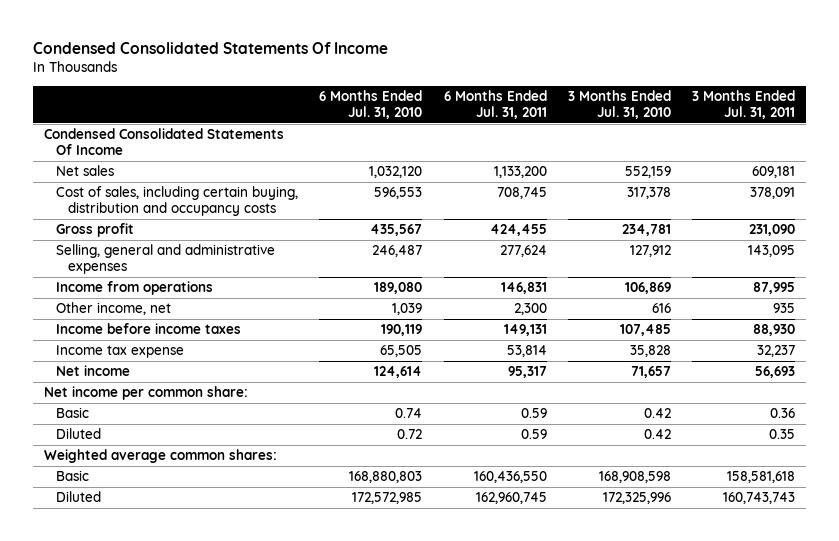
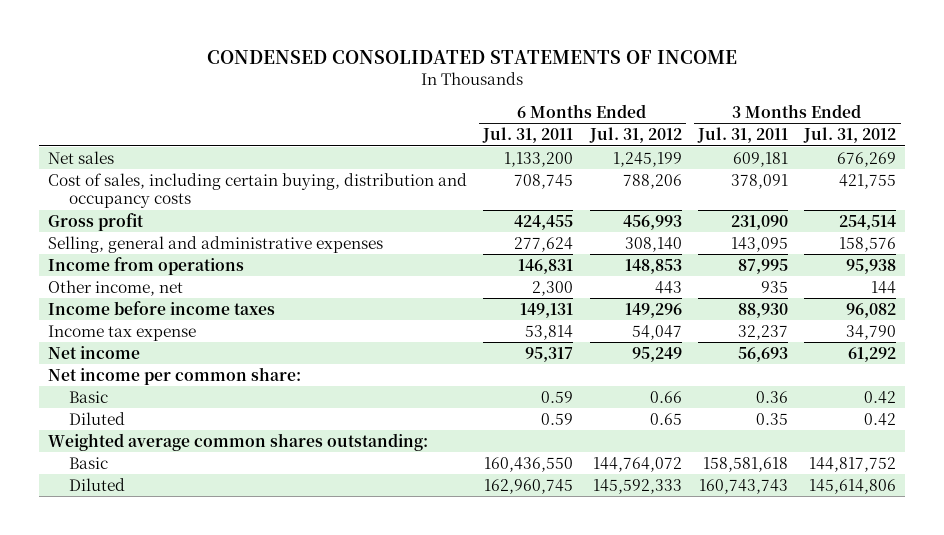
- Condensed Consolidated Statements Of Income
+ CONDENSED CONSOLIDATED STATEMENTS OF INCOME
- | 6 Months Ended Jul. 31, 2010 | 6 Months Ended Jul. 31, 2011 | 3 Months Ended Jul. 31, 2010 | 3 Months Ended Jul. 31, 2011
+ | 6 Months Ended Jul. 31, 2011 | 6 Months Ended Jul. 31, 2012 | 3 Months Ended Jul. 31, 2011 | 3 Months Ended Jul. 31, 2012
- Condensed Consolidated Statements Of Income
- Weighted average common shares:
+ Weighted average common shares outstanding:

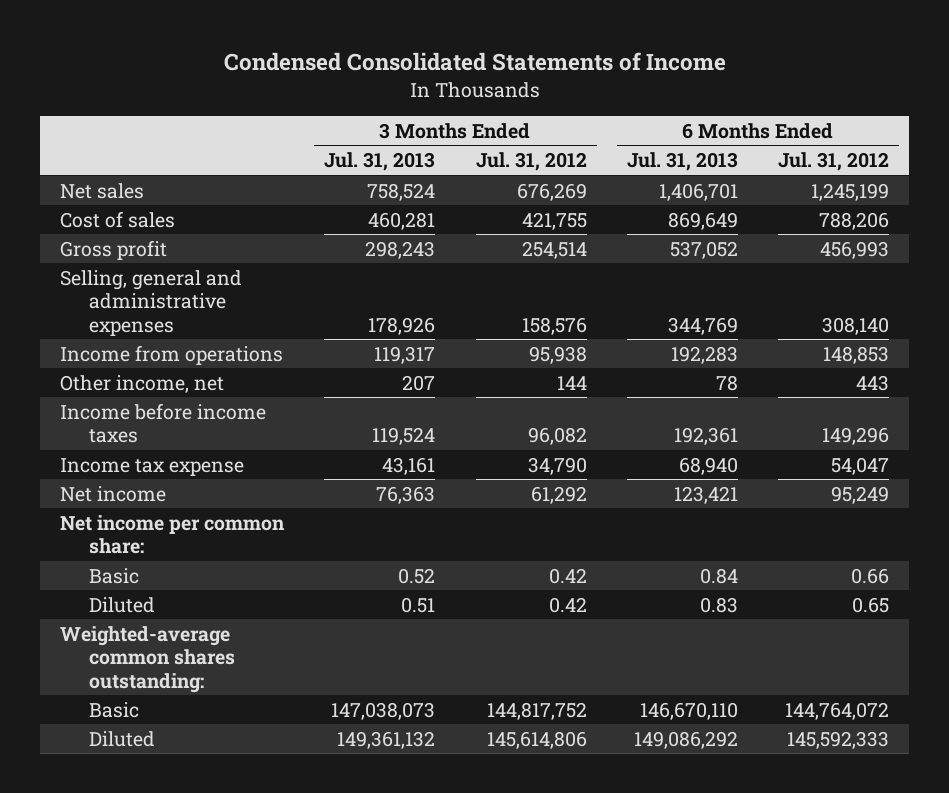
- CONDENSED CONSOLIDATED STATEMENTS OF INCOME
+ Condensed Consolidated Statements of Income
- | 6 Months Ended Jul. 31, 2011 | 6 Months Ended Jul. 31, 2012 | 3 Months Ended Jul. 31, 2011 | 3 Months Ended Jul. 31, 2012
+ | 3 Months Ended Jul. 31, 2013 | 3 Months Ended Jul. 31, 2012 | 6 Months Ended Jul. 31, 2013 | 6 Months Ended Jul. 31, 2012
- Cost of sales, including certain buying, distribution and occupancy costs | 708,745 | 788,206 | 378,091 | 421,755
+ Cost of sales | 460,281 | 421,755 | 869,649 | 788,206
- Weighted average common shares outstanding:
+ Weighted-average common shares outstanding:

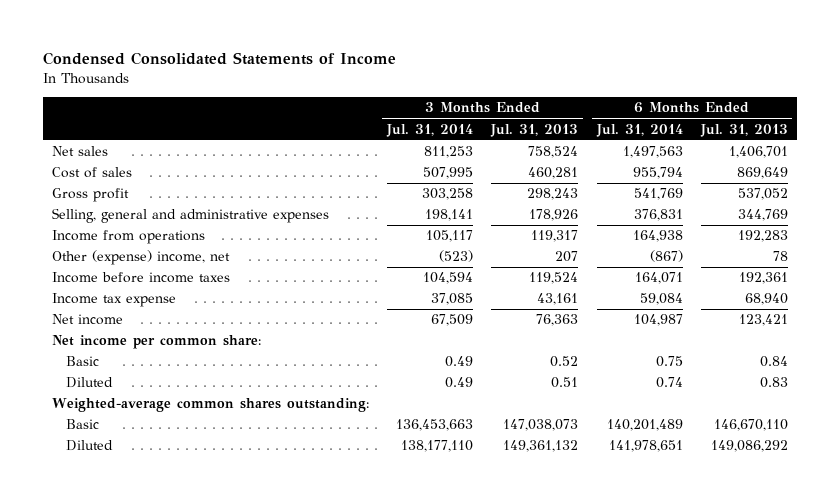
- | 3 Months Ended Jul. 31, 2013 | 3 Months Ended Jul. 31, 2012 | 6 Months Ended Jul. 31, 2013 | 6 Months Ended Jul. 31, 2012
+ | 3 Months Ended Jul. 31, 2014 | 3 Months Ended Jul. 31, 2013 | 6 Months Ended Jul. 31, 2014 | 6 Months Ended Jul. 31, 2013
- Other income, net | 207 | 144 | 78 | 443
+ Other (expense) income, net | (523) | 207 | (867) | 78

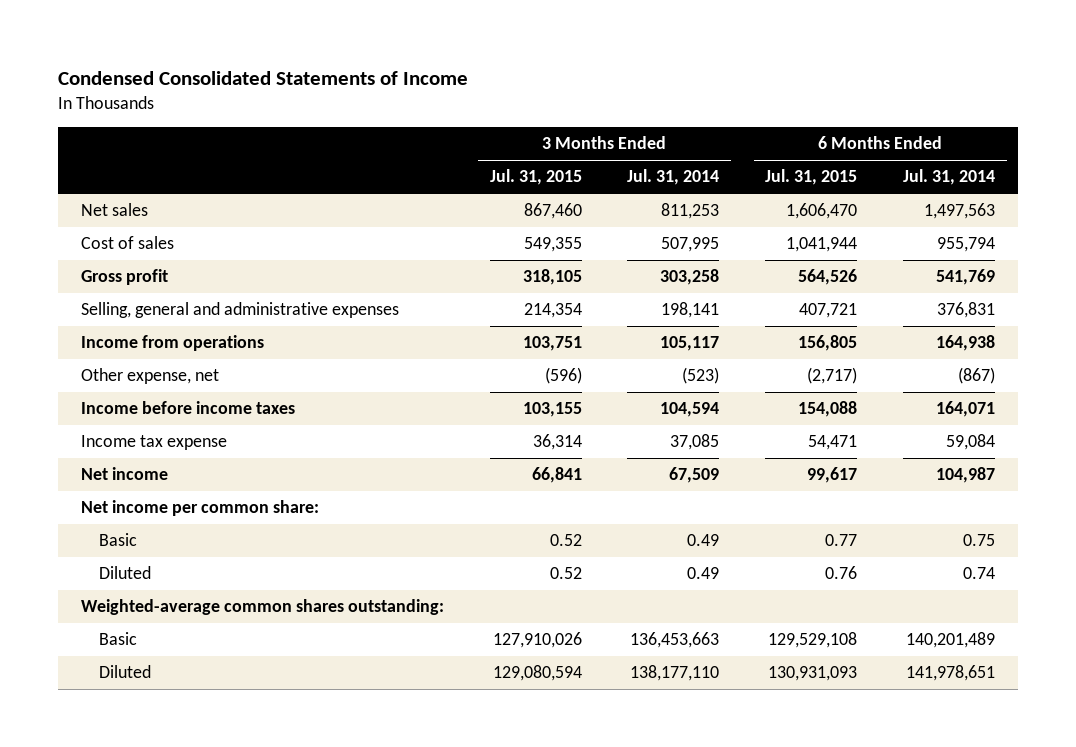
- | 3 Months Ended Jul. 31, 2014 | 3 Months Ended Jul. 31, 2013 | 6 Months Ended Jul. 31, 2014 | 6 Months Ended Jul. 31, 2013
+ | 3 Months Ended Jul. 31, 2015 | 3 Months Ended Jul. 31, 2014 | 6 Months Ended Jul. 31, 2015 | 6 Months Ended Jul. 31, 2014
- Other (expense) income, net | (523) | 207 | (867) | 78
+ Other expense, net | (596) | (523) | (2,717) | (867)

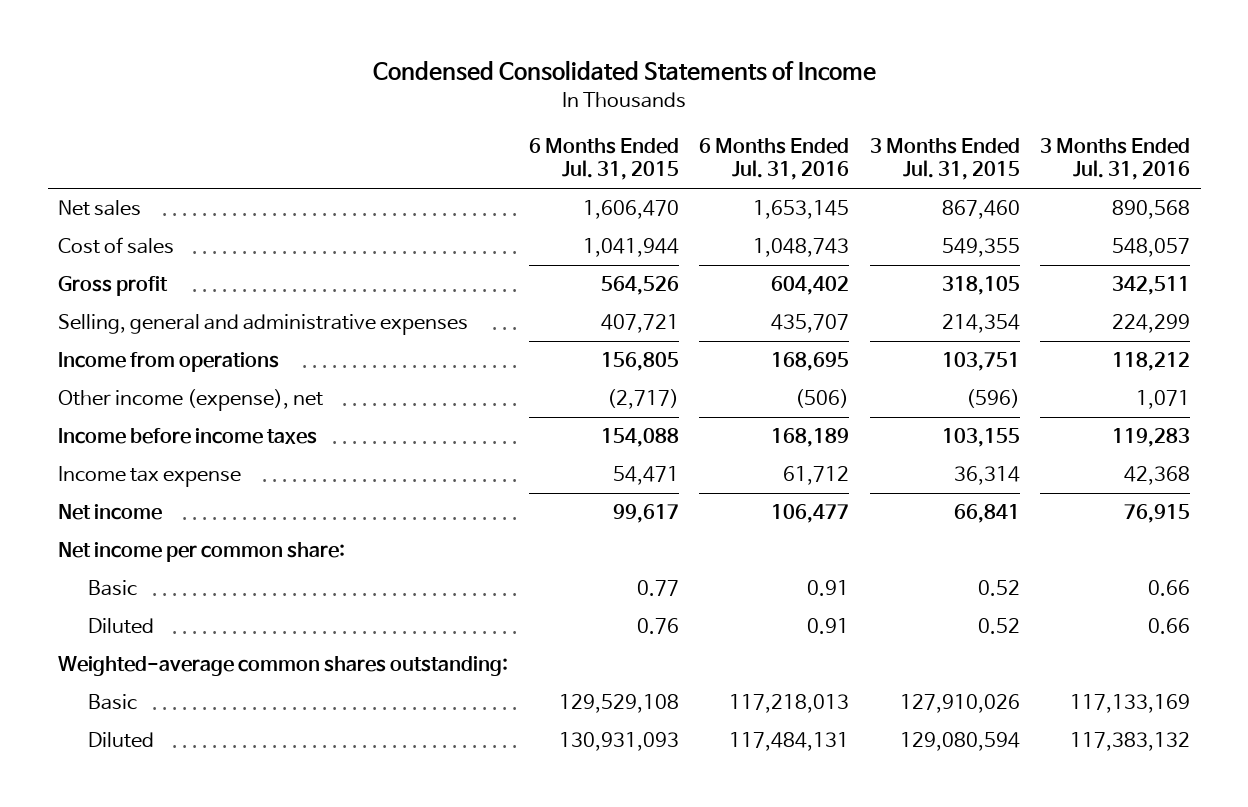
- | 3 Months Ended Jul. 31, 2015 | 3 Months Ended Jul. 31, 2014 | 6 Months Ended Jul. 31, 2015 | 6 Months Ended Jul. 31, 2014
+ | 6 Months Ended Jul. 31, 2015 | 6 Months Ended Jul. 31, 2016 | 3 Months Ended Jul. 31, 2015 | 3 Months Ended Jul. 31, 2016
- Other expense, net | (596) | (523) | (2,717) | (867)
+ Other income (expense), net | (2,717) | (506) | (596) | 1,071

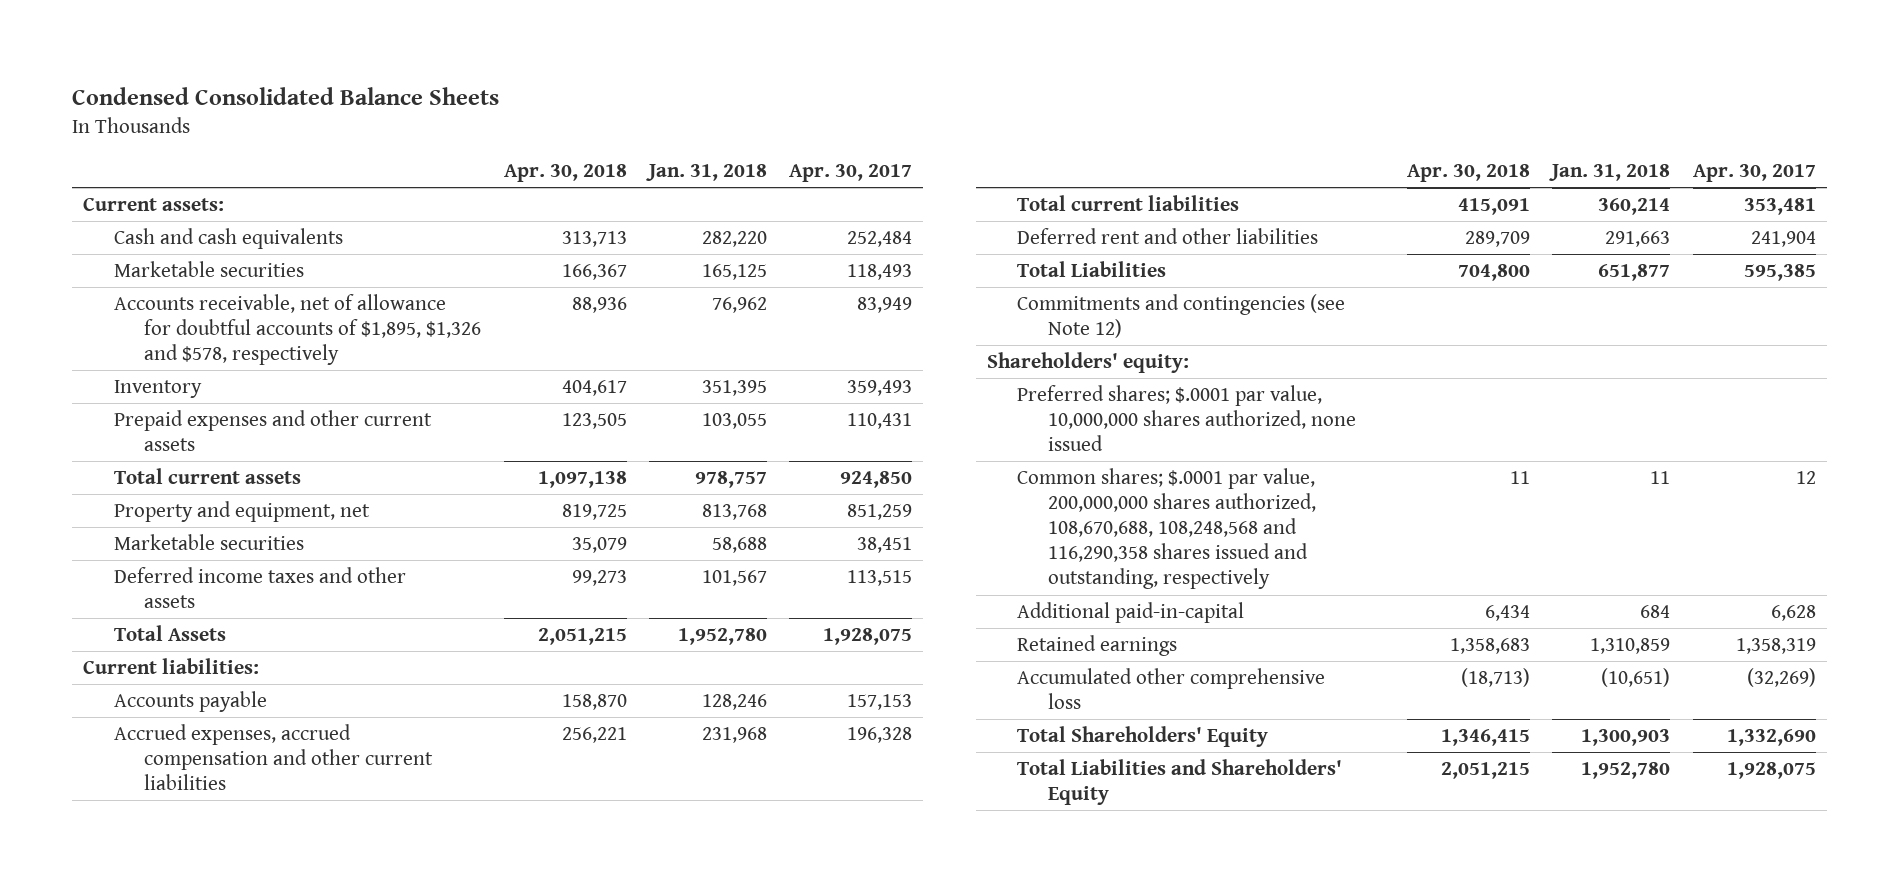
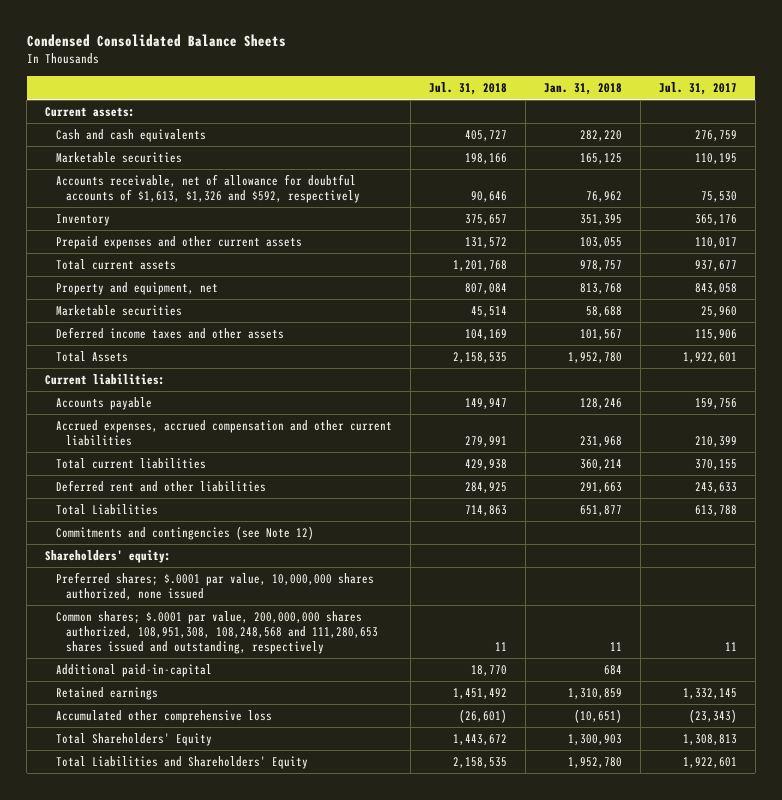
- | Apr. 30, 2018 | Jan. 31, 2018 | Apr. 30, 2017
+ | Jul. 31, 2018 | Jan. 31, 2018 | Jul. 31, 2017
- Accounts receivable, net of allowance for doubtful accounts of $1,895, $1,326 and $578, respectively | 88,936 | 76,962 | 83,949
+ Accounts receivable, net of allowance for doubtful accounts of $1,613, $1,326 and $592, respectively | 90,646 | 76,962 | 75,530
- Common shares; $.0001 par value, 200,000,000 shares authorized, 108,670,688, 108,248,568 and 116,290,358 shares issued and outstanding, respectively | 11 | 11 | 12
+ Common shares; $.0001 par value, 200,000,000 shares authorized, 108,951,308, 108,248,568 and 111,280,653 shares issued and outstanding, respectively | 11 | 11 | 11

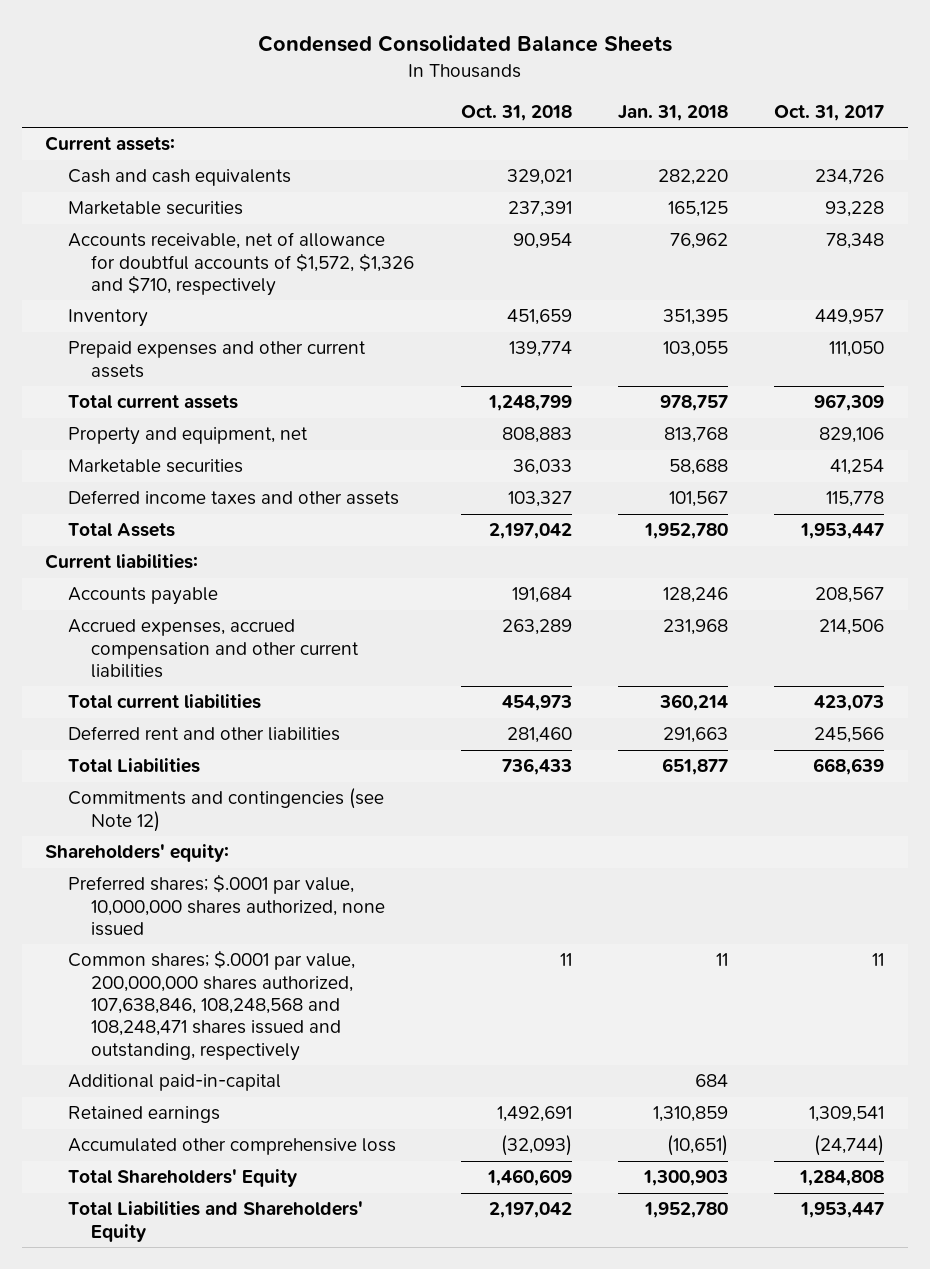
- | Jul. 31, 2018 | Jan. 31, 2018 | Jul. 31, 2017
+ | Oct. 31, 2018 | Jan. 31, 2018 | Oct. 31, 2017
- Accounts receivable, net of allowance for doubtful accounts of $1,613, $1,326 and $592, respectively | 90,646 | 76,962 | 75,530
+ Accounts receivable, net of allowance for doubtful accounts of $1,572, $1,326 and $710, respectively | 90,954 | 76,962 | 78,348
- Common shares; $.0001 par value, 200,000,000 shares authorized, 108,951,308, 108,248,568 and 111,280,653 shares issued and outstanding, respectively | 11 | 11 | 11
+ Common shares; $.0001 par value, 200,000,000 shares authorized, 107,638,846, 108,248,568 and 108,248,471 shares issued and outstanding, respectively | 11 | 11 | 11

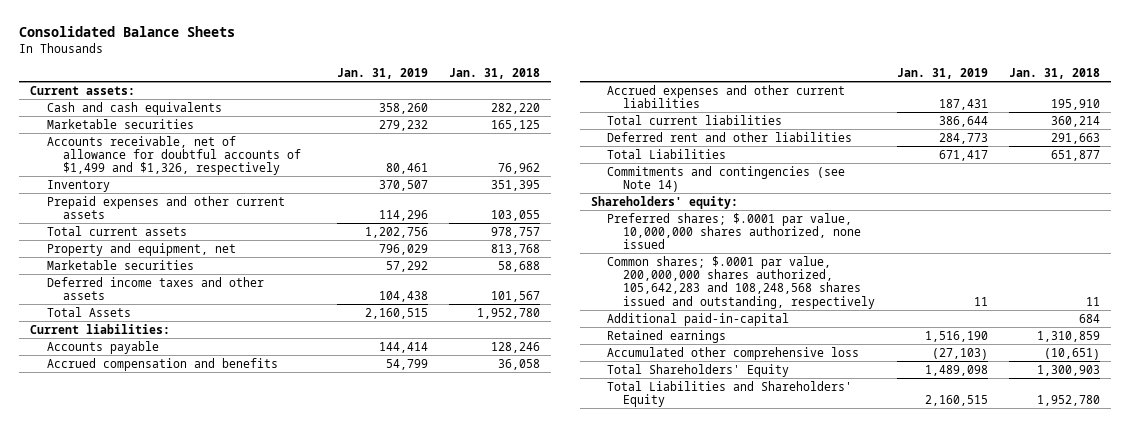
- Condensed Consolidated Balance Sheets
+ Consolidated Balance Sheets
- | Oct. 31, 2018 | Jan. 31, 2018 | Oct. 31, 2017
+ | Jan. 31, 2019 | Jan. 31, 2018
- Accounts receivable, net of allowance for doubtful accounts of $1,572, $1,326 and $710, respectively | 90,954 | 76,962 | 78,348
+ Accounts receivable, net of allowance for doubtful accounts of $1,499 and $1,326, respectively | 80,461 | 76,962
- Accrued expenses, accrued compensation and other current liabilities | 263,289 | 231,968 | 214,506
+ Accrued compensation and benefits | 54,799 | 36,058
+ Accrued expenses and other current liabilities | 187,431 | 195,910
- Commitments and contingencies (see Note 12)
+ Commitments and contingencies (see Note 14)
- Common shares; $.0001 par value, 200,000,000 shares authorized, 107,638,846, 108,248,568 and 108,248,471 shares issued and outstanding, respectively | 11 | 11 | 11
+ Common shares; $.0001 par value, 200,000,000 shares authorized, 105,642,283 and 108,248,568 shares issued and outstanding, respectively | 11 | 11

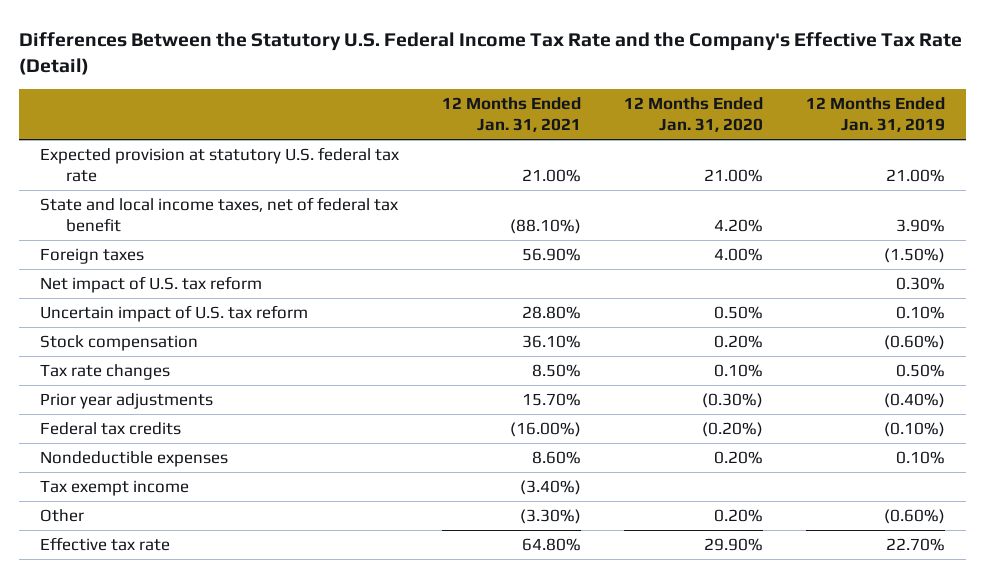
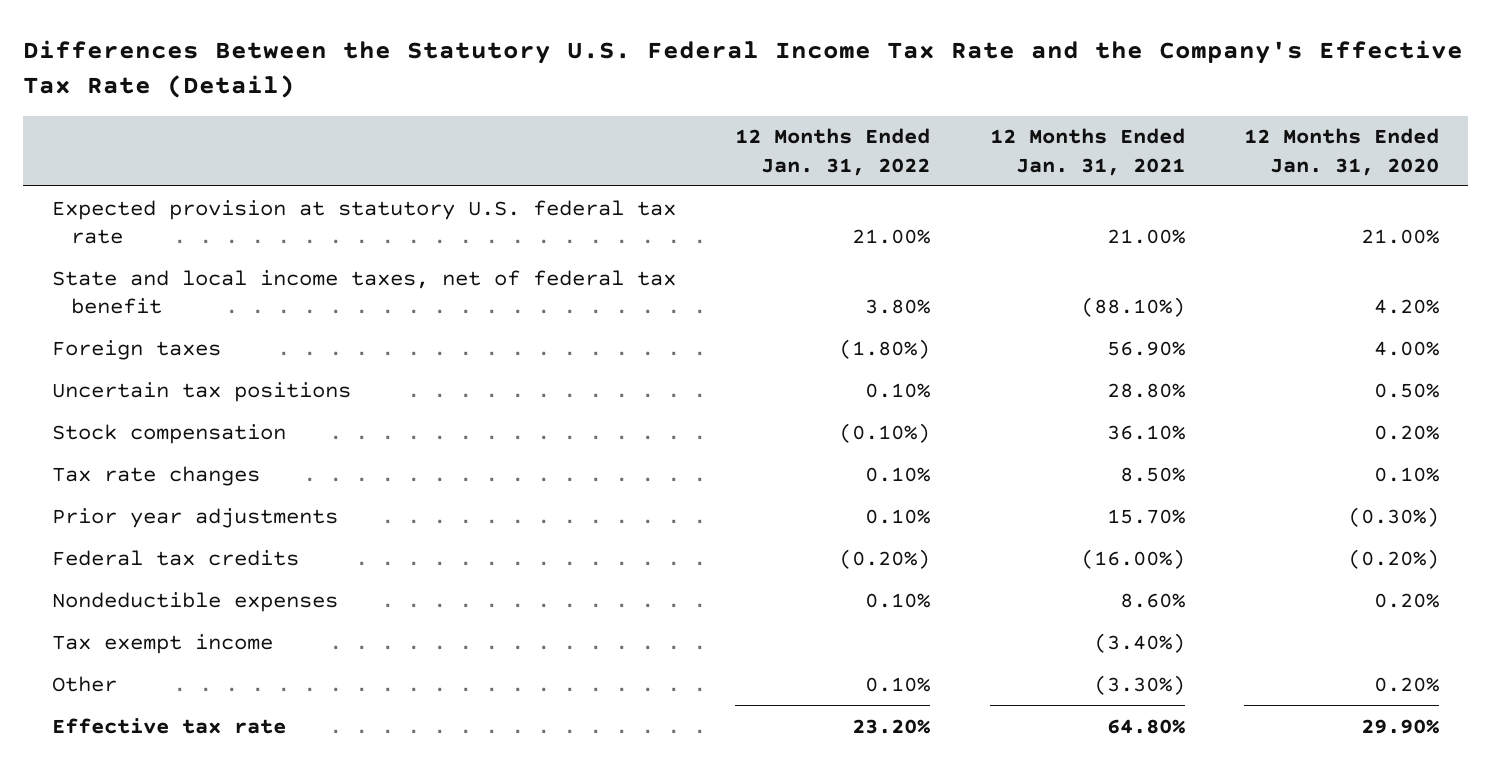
- | 12 Months Ended Jan. 31, 2021 | 12 Months Ended Jan. 31, 2020 | 12 Months Ended Jan. 31, 2019
+ | 12 Months Ended Jan. 31, 2022 | 12 Months Ended Jan. 31, 2021 | 12 Months Ended Jan. 31, 2020
- Net impact of U.S. tax reform | | | 0.30%
- Uncertain impact of U.S. tax reform | 28.80% | 0.50% | 0.10%
+ Uncertain tax positions | 0.10% | 28.80% | 0.50%

